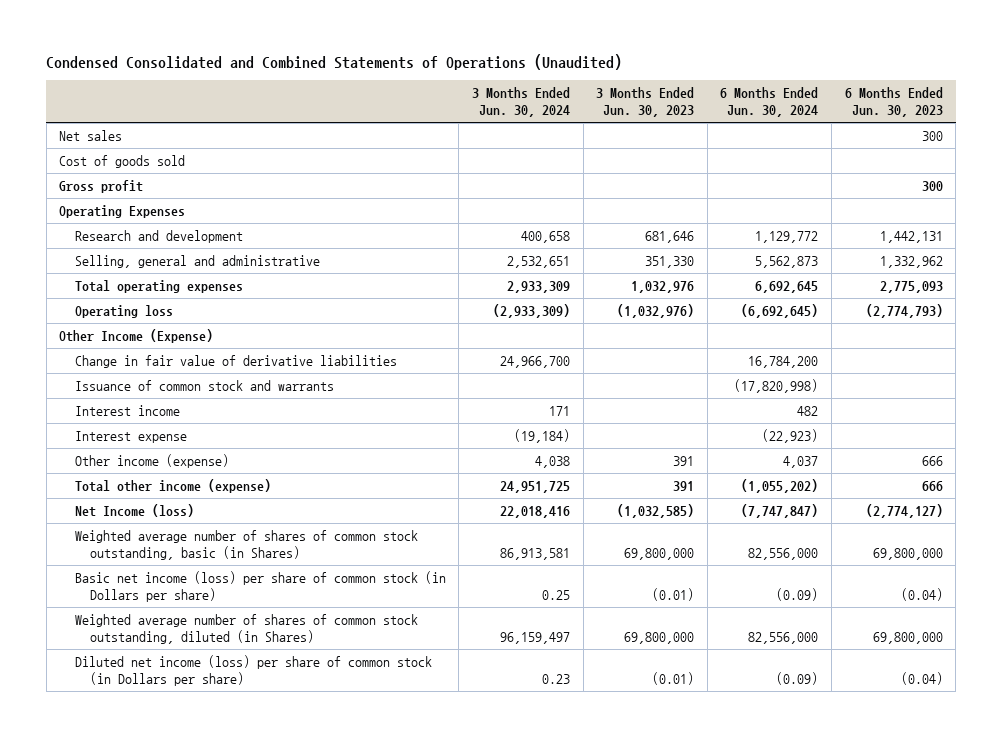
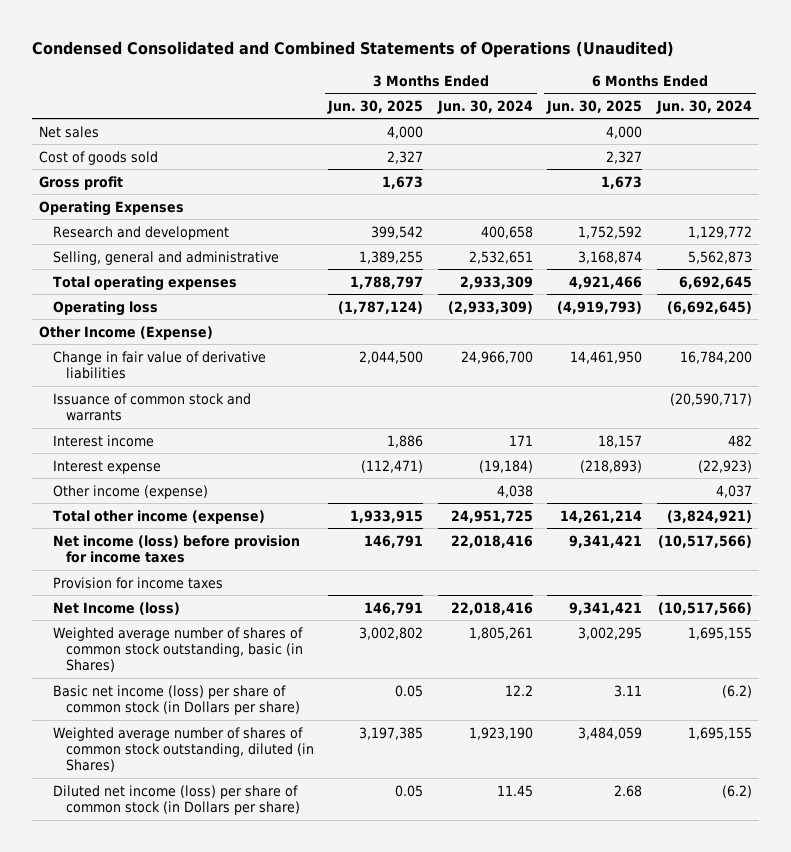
- | 3 Months Ended Jun. 30, 2024 | 3 Months Ended Jun. 30, 2023 | 6 Months Ended Jun. 30, 2024 | 6 Months Ended Jun. 30, 2023
+ | 3 Months Ended Jun. 30, 2025 | 3 Months Ended Jun. 30, 2024 | 6 Months Ended Jun. 30, 2025 | 6 Months Ended Jun. 30, 2024
- Issuance of common stock and warrants | | | (17,820,998) |
+ Issuance of common stock and warrants | | | | (20,590,717)
- Total other income (expense) | 24,951,725 | 391 | (1,055,202) | 666
- Net Income (loss) | 22,018,416 | (1,032,585) | (7,747,847) | (2,774,127)
- Weighted average number of shares of common stock outstanding, basic (in Shares) | 86,913,581 | 69,800,000 | 82,556,000 | 69,800,000
- Basic net income (loss) per share of common stock (in Dollars per share) | 0.25 | (0.01) | (0.09) | (0.04)
- Weighted average number of shares of common stock outstanding, diluted (in Shares) | 96,159,497 | 69,800,000 | 82,556,000 | 69,800,000
- Diluted net income (loss) per share of common stock (in Dollars per share) | 0.23 | (0.01) | (0.09) | (0.04)
+ Total other income (expense) | 1,933,915 | 24,951,725 | 14,261,214 | (3,824,921)
+ Net income (loss) before provision for income taxes | 146,791 | 22,018,416 | 9,341,421 | (10,517,566)
+ Provision for income taxes
+ Net Income (loss) | 146,791 | 22,018,416 | 9,341,421 | (10,517,566)
+ Weighted average number of shares of common stock outstanding, basic (in Shares) | 3,002,802 | 1,805,261 | 3,002,295 | 1,695,155
+ Basic net income (loss) per share of common stock (in Dollars per share) | 0.05 | 12.2 | 3.11 | (6.2)
+ Weighted average number of shares of common stock outstanding, diluted (in Shares) | 3,197,385 | 1,923,190 | 3,484,059 | 1,695,155
+ Diluted net income (loss) per share of common stock (in Dollars per share) | 0.05 | 11.45 | 2.68 | (6.2)

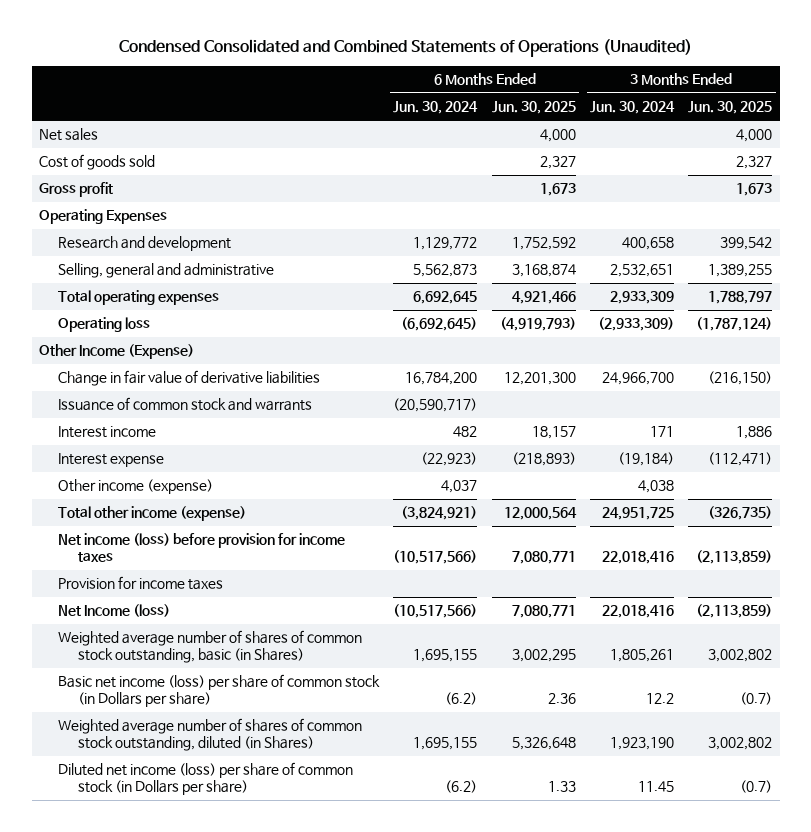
- | 3 Months Ended Jun. 30, 2025 | 3 Months Ended Jun. 30, 2024 | 6 Months Ended Jun. 30, 2025 | 6 Months Ended Jun. 30, 2024
+ | 6 Months Ended Jun. 30, 2024 | 6 Months Ended Jun. 30, 2025 | 3 Months Ended Jun. 30, 2024 | 3 Months Ended Jun. 30, 2025
- Change in fair value of derivative liabilities | 2,044,500 | 24,966,700 | 14,461,950 | 16,784,200
+ Change in fair value of derivative liabilities | 16,784,200 | 12,201,300 | 24,966,700 | (216,150)
- Total other income (expense) | 1,933,915 | 24,951,725 | 14,261,214 | (3,824,921)
- Net income (loss) before provision for income taxes | 146,791 | 22,018,416 | 9,341,421 | (10,517,566)
+ Total other income (expense) | (3,824,921) | 12,000,564 | 24,951,725 | (326,735)
+ Net income (loss) before provision for income taxes | (10,517,566) | 7,080,771 | 22,018,416 | (2,113,859)
- Net Income (loss) | 146,791 | 22,018,416 | 9,341,421 | (10,517,566)
+ Net Income (loss) | (10,517,566) | 7,080,771 | 22,018,416 | (2,113,859)
- Basic net income (loss) per share of common stock (in Dollars per share) | 0.05 | 12.2 | 3.11 | (6.2)
- Weighted average number of shares of common stock outstanding, diluted (in Shares) | 3,197,385 | 1,923,190 | 3,484,059 | 1,695,155
- Diluted net income (loss) per share of common stock (in Dollars per share) | 0.05 | 11.45 | 2.68 | (6.2)
+ Basic net income (loss) per share of common stock (in Dollars per share) | (6.2) | 2.36 | 12.2 | (0.7)
+ Weighted average number of shares of common stock outstanding, diluted (in Shares) | 1,695,155 | 5,326,648 | 1,923,190 | 3,002,802
+ Diluted net income (loss) per share of common stock (in Dollars per share) | (6.2) | 1.33 | 11.45 | (0.7)

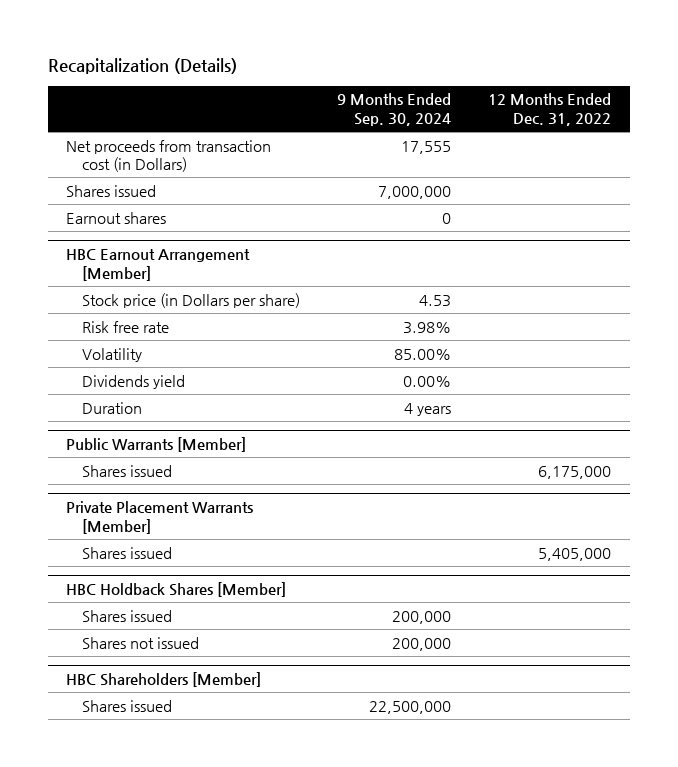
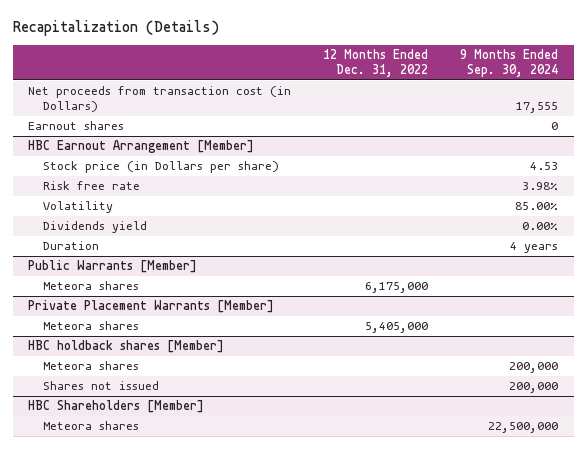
- | 9 Months Ended Sep. 30, 2024 | 12 Months Ended Dec. 31, 2022
+ | 12 Months Ended Dec. 31, 2022 | 9 Months Ended Sep. 30, 2024
- Shares issued | 7,000,000 |
@ Public Warrants [Member]
- Shares issued | | 6,175,000
+ Meteora shares | 6,175,000 |
@ Private Placement Warrants [Member]
- Shares issued | | 5,405,000
- HBC Holdback Shares [Member]
- Shares issued | 200,000 |
@ Private Placement Warrants [Member]
+ Meteora shares | 5,405,000 |
+ HBC holdback shares [Member]
+ Meteora shares | | 200,000
@ HBC Shareholders [Member]
- Shares issued | 22,500,000 |
+ Meteora shares | | 22,500,000

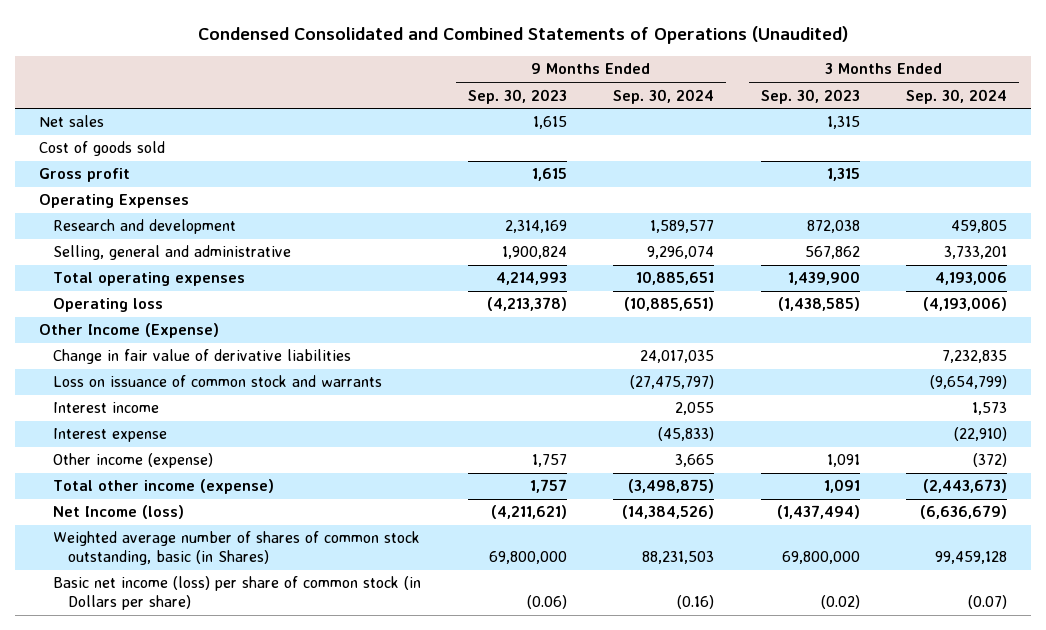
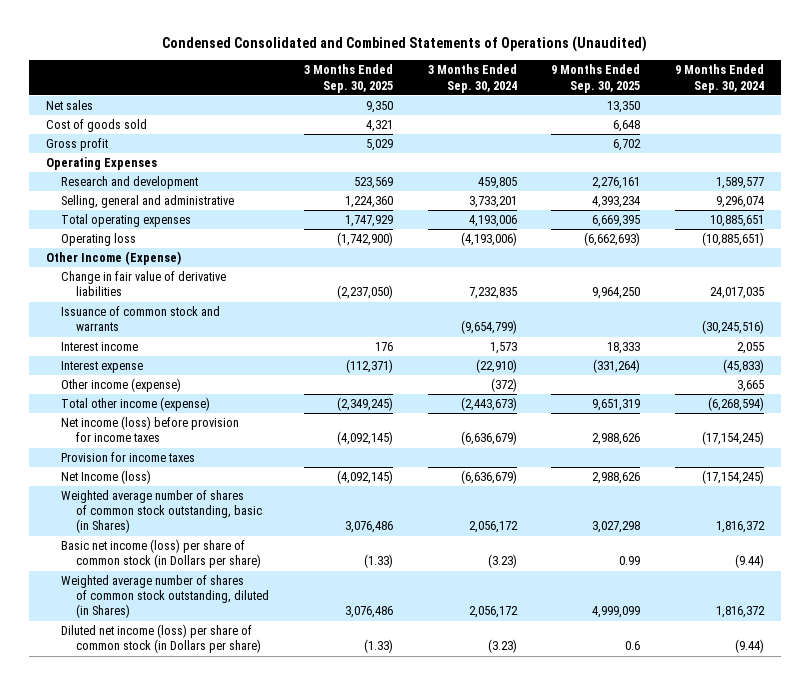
- | 9 Months Ended Sep. 30, 2023 | 9 Months Ended Sep. 30, 2024 | 3 Months Ended Sep. 30, 2023 | 3 Months Ended Sep. 30, 2024
+ | 3 Months Ended Sep. 30, 2025 | 3 Months Ended Sep. 30, 2024 | 9 Months Ended Sep. 30, 2025 | 9 Months Ended Sep. 30, 2024
- Loss on issuance of common stock and warrants | | (27,475,797) | | (9,654,799)
+ Issuance of common stock and warrants | | (9,654,799) | | (30,245,516)
- Total other income (expense) | 1,757 | (3,498,875) | 1,091 | (2,443,673)
- Net Income (loss) | (4,211,621) | (14,384,526) | (1,437,494) | (6,636,679)
- Weighted average number of shares of common stock outstanding, basic (in Shares) | 69,800,000 | 88,231,503 | 69,800,000 | 99,459,128
- Basic net income (loss) per share of common stock (in Dollars per share) | (0.06) | (0.16) | (0.02) | (0.07)
+ Total other income (expense) | (2,349,245) | (2,443,673) | 9,651,319 | (6,268,594)
+ Net income (loss) before provision for income taxes | (4,092,145) | (6,636,679) | 2,988,626 | (17,154,245)
+ Provision for income taxes
+ Net Income (loss) | (4,092,145) | (6,636,679) | 2,988,626 | (17,154,245)
+ Weighted average number of shares of common stock outstanding, basic (in Shares) | 3,076,486 | 2,056,172 | 3,027,298 | 1,816,372
+ Basic net income (loss) per share of common stock (in Dollars per share) | (1.33) | (3.23) | 0.99 | (9.44)
+ Weighted average number of shares of common stock outstanding, diluted (in Shares) | 3,076,486 | 2,056,172 | 4,999,099 | 1,816,372
+ Diluted net income (loss) per share of common stock (in Dollars per share) | (1.33) | (3.23) | 0.6 | (9.44)

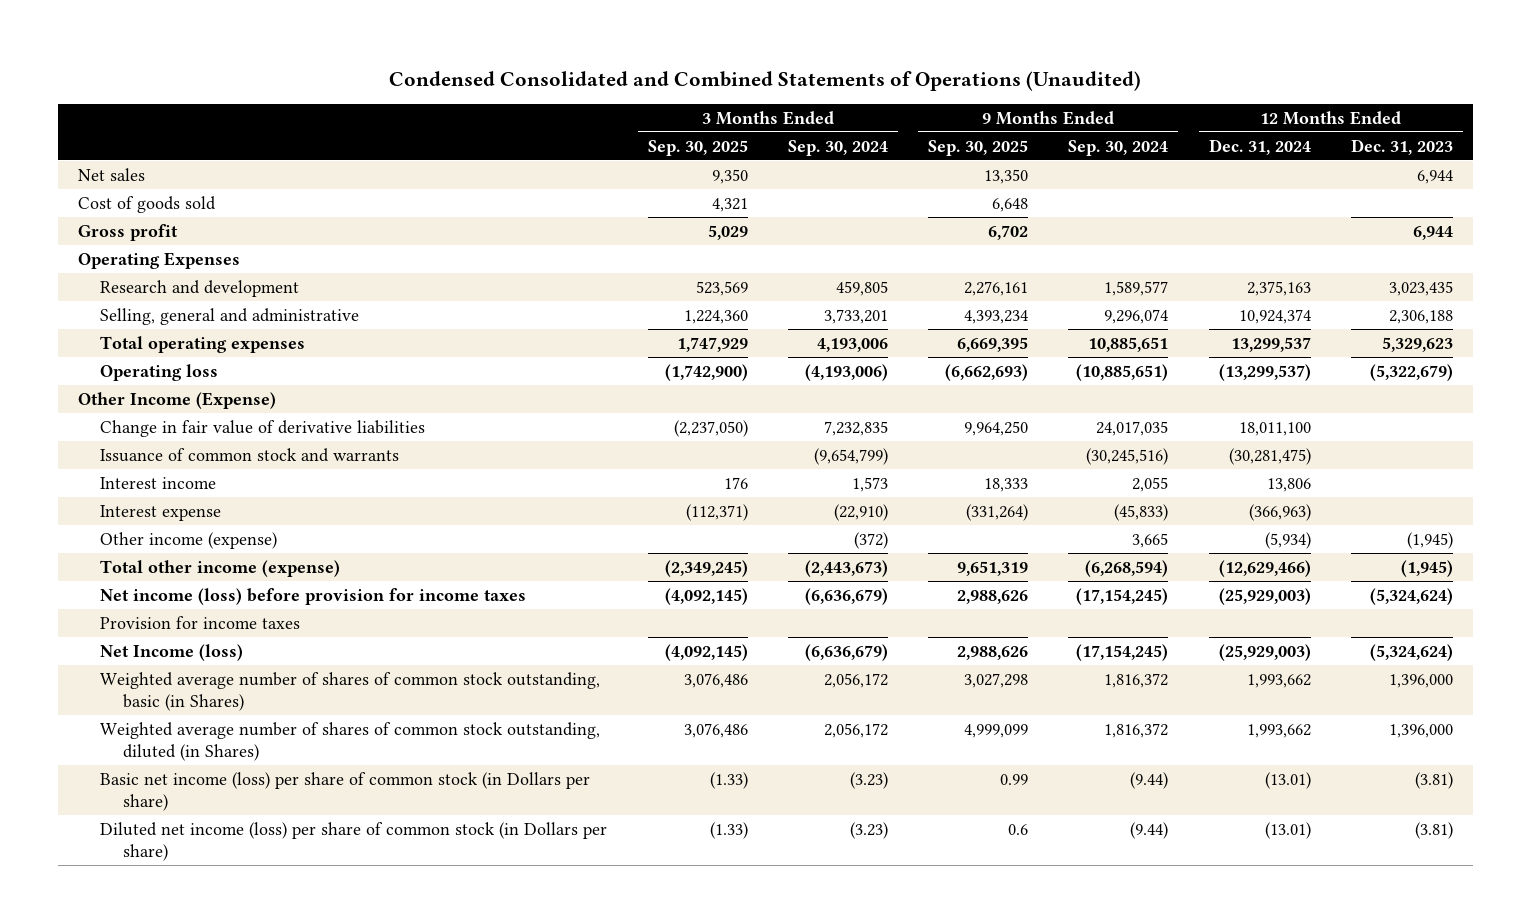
- | 3 Months Ended Sep. 30, 2025 | 3 Months Ended Sep. 30, 2024 | 9 Months Ended Sep. 30, 2025 | 9 Months Ended Sep. 30, 2024
+ | 3 Months Ended Sep. 30, 2025 | 3 Months Ended Sep. 30, 2024 | 9 Months Ended Sep. 30, 2025 | 9 Months Ended Sep. 30, 2024 | 12 Months Ended Dec. 31, 2024 | 12 Months Ended Dec. 31, 2023
moved down: Basic net income (loss) per share of common stock (in Dollars per share) | (1.33) | (3.23) | 0.99 | (9.44) | (13.01) | (3.81)

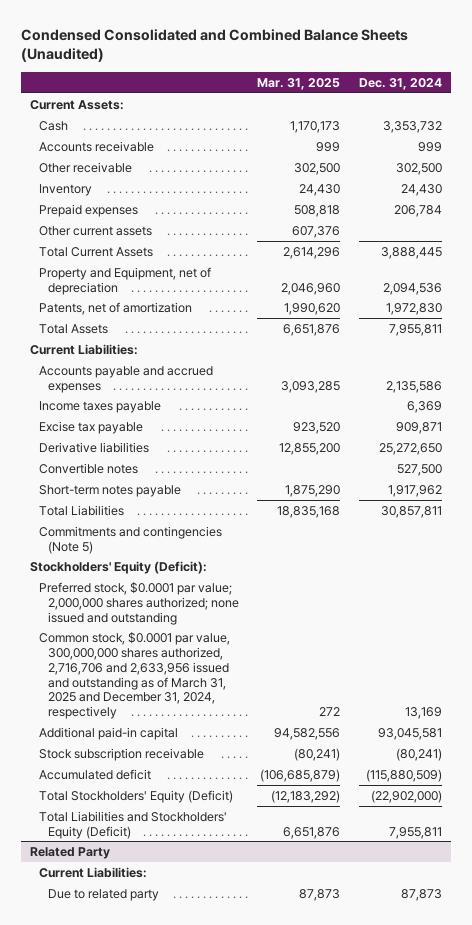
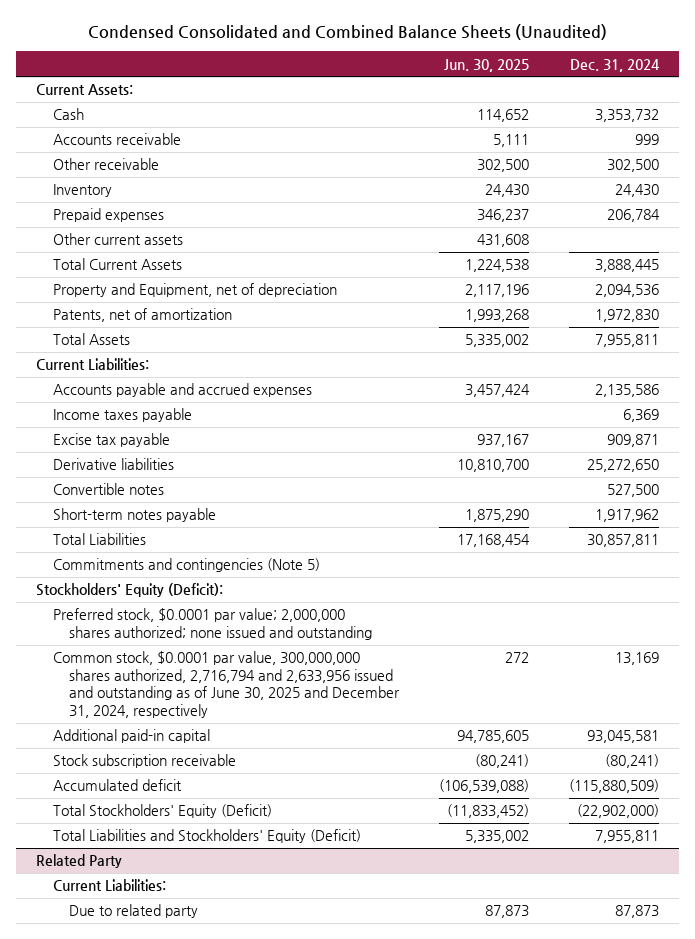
- | Mar. 31, 2025 | Dec. 31, 2024
+ | Jun. 30, 2025 | Dec. 31, 2024
- Common stock, $0.0001 par value, 300,000,000 shares authorized, 2,716,706 and 2,633,956 issued and outstanding as of March 31, 2025 and December 31, 2024, respectively | 272 | 13,169
+ Common stock, $0.0001 par value, 300,000,000 shares authorized, 2,716,794 and 2,633,956 issued and outstanding as of June 30, 2025 and December 31, 2024, respectively | 272 | 13,169

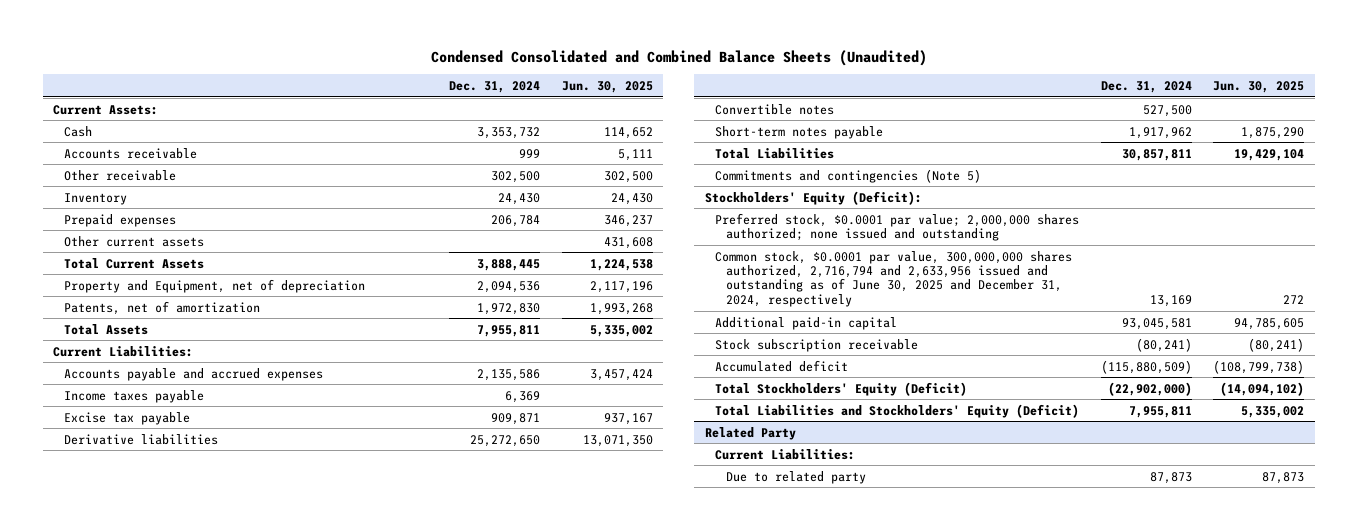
- | Jun. 30, 2025 | Dec. 31, 2024
+ | Dec. 31, 2024 | Jun. 30, 2025
- Derivative liabilities | 10,810,700 | 25,272,650
+ Derivative liabilities | 25,272,650 | 13,071,350
- Total Liabilities | 17,168,454 | 30,857,811
+ Total Liabilities | 30,857,811 | 19,429,104
- Accumulated deficit | (106,539,088) | (115,880,509)
- Total Stockholders' Equity (Deficit) | (11,833,452) | (22,902,000)
+ Accumulated deficit | (115,880,509) | (108,799,738)
+ Total Stockholders' Equity (Deficit) | (22,902,000) | (14,094,102)

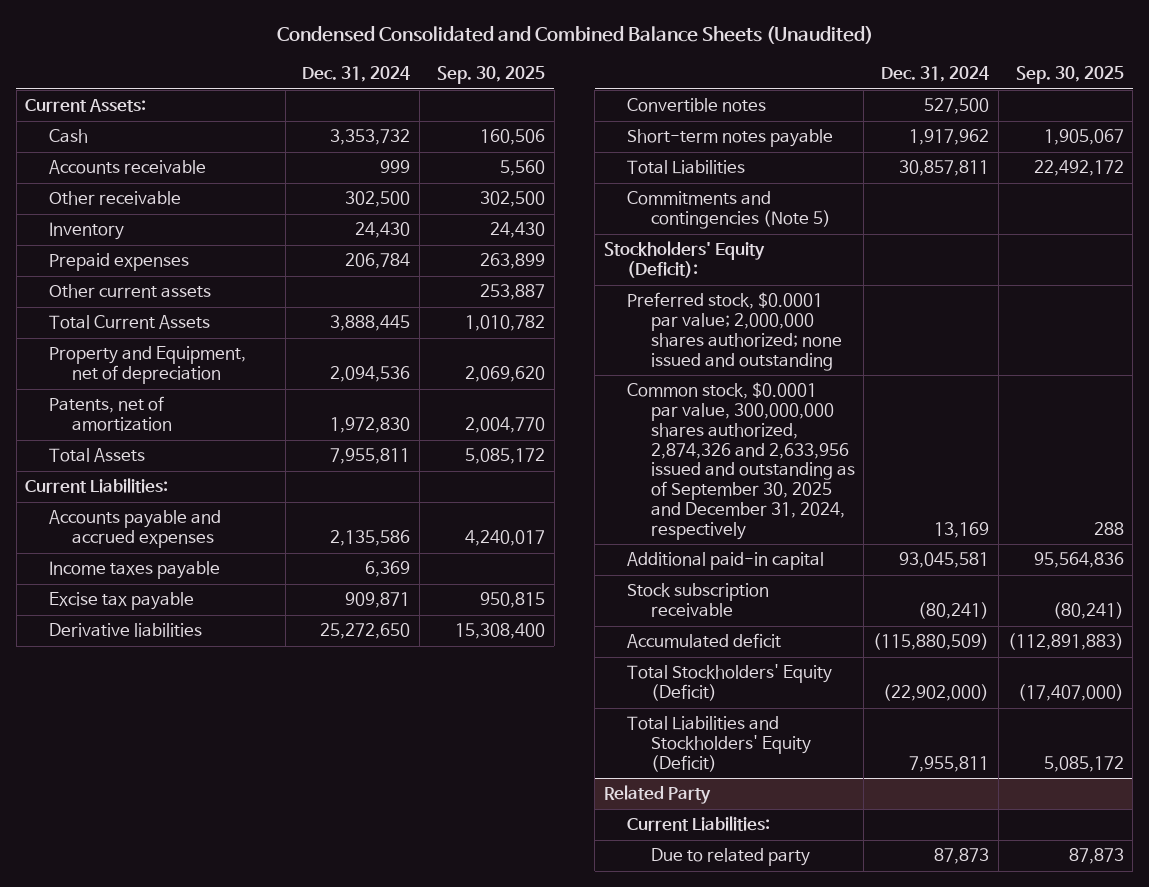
- | Dec. 31, 2024 | Jun. 30, 2025
+ | Dec. 31, 2024 | Sep. 30, 2025
- Common stock, $0.0001 par value, 300,000,000 shares authorized, 2,716,794 and 2,633,956 issued and outstanding as of June 30, 2025 and December 31, 2024, respectively | 13,169 | 272
+ Common stock, $0.0001 par value, 300,000,000 shares authorized, 2,874,326 and 2,633,956 issued and outstanding as of September 30, 2025 and December 31, 2024, respectively | 13,169 | 288

